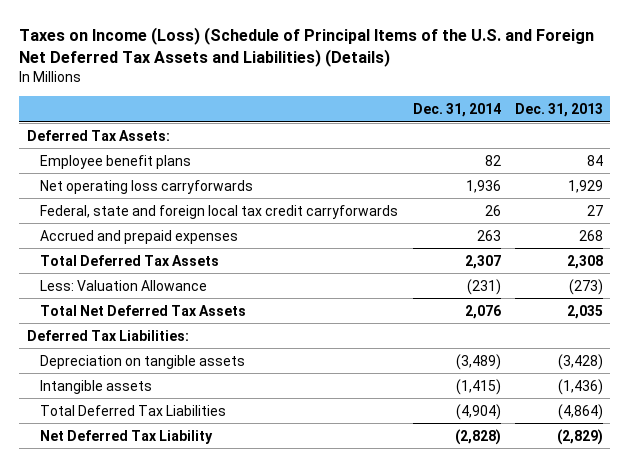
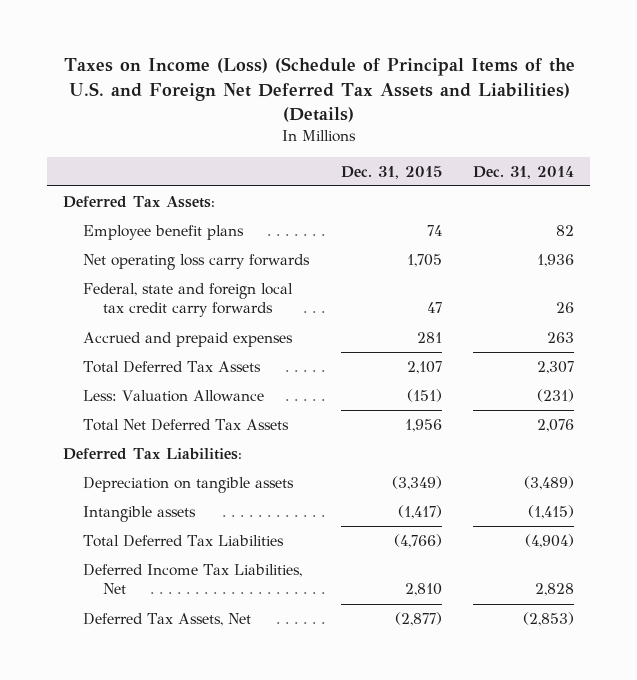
- | Dec. 31, 2014 | Dec. 31, 2013
+ | Dec. 31, 2015 | Dec. 31, 2014
- Net operating loss carryforwards | 1,936 | 1,929
- Federal, state and foreign local tax credit carryforwards | 26 | 27
+ Net operating loss carry forwards | 1,705 | 1,936
+ Federal, state and foreign local tax credit carry forwards | 47 | 26
- Net Deferred Tax Liability | (2,828) | (2,829)
+ Deferred Income Tax Liabilities, Net | 2,810 | 2,828
+ Deferred Tax Assets, Net | (2,877) | (2,853)

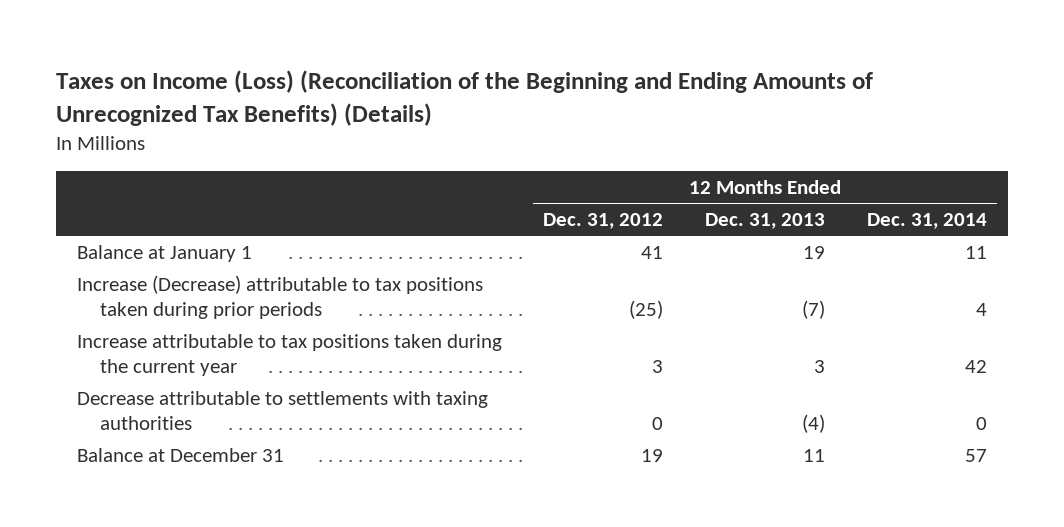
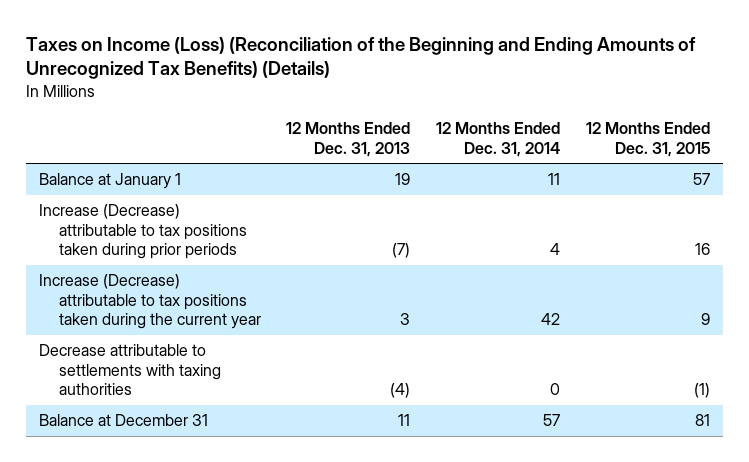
- | 12 Months Ended Dec. 31, 2012 | 12 Months Ended Dec. 31, 2013 | 12 Months Ended Dec. 31, 2014
+ | 12 Months Ended Dec. 31, 2013 | 12 Months Ended Dec. 31, 2014 | 12 Months Ended Dec. 31, 2015
- Increase attributable to tax positions taken during the current year | 3 | 3 | 42
+ Increase (Decrease) attributable to tax positions taken during the current year | 3 | 42 | 9

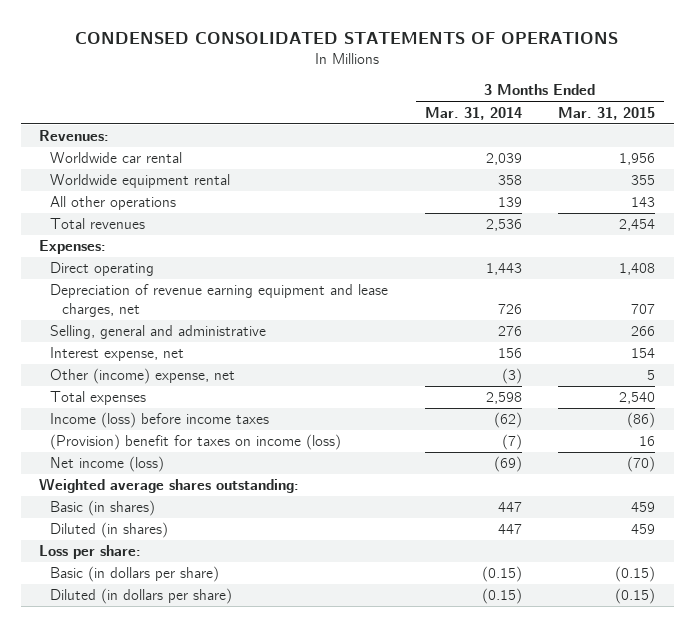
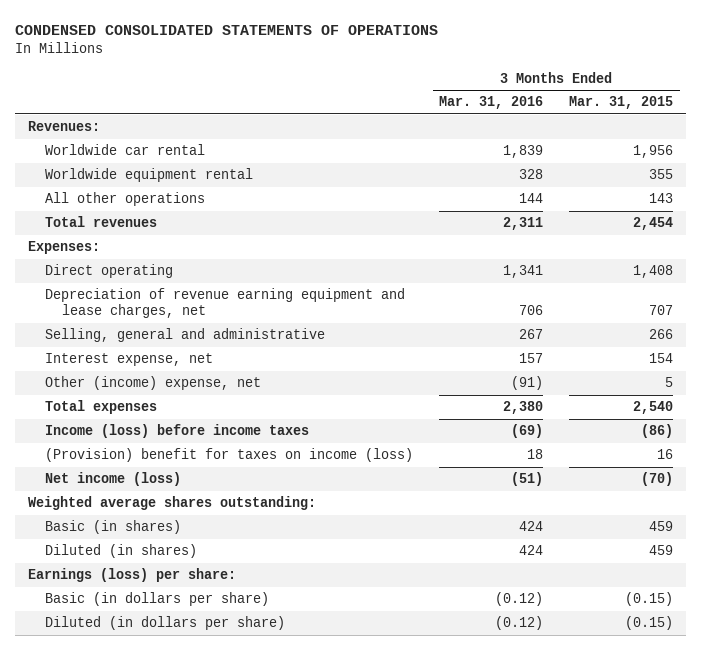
- | 3 Months Ended Mar. 31, 2014 | 3 Months Ended Mar. 31, 2015
+ | 3 Months Ended Mar. 31, 2016 | 3 Months Ended Mar. 31, 2015
- Loss per share:
+ Earnings (loss) per share:

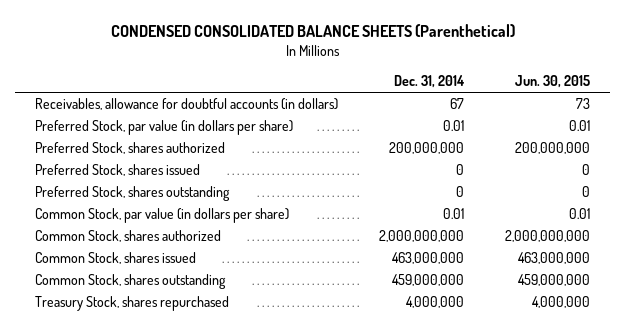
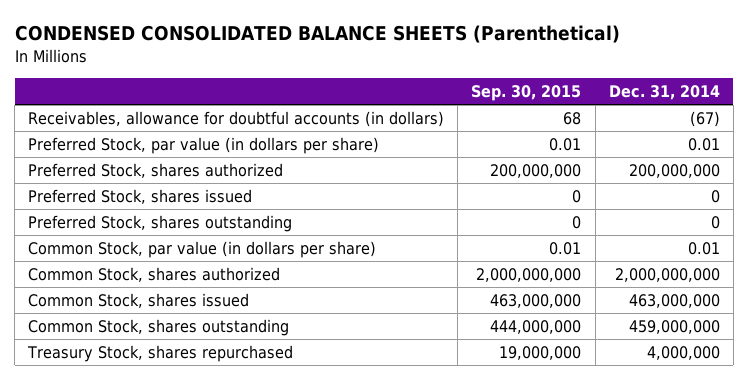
- | Dec. 31, 2014 | Jun. 30, 2015
+ | Sep. 30, 2015 | Dec. 31, 2014
- Receivables, allowance for doubtful accounts (in dollars) | 67 | 73
+ Receivables, allowance for doubtful accounts (in dollars) | 68 | (67)

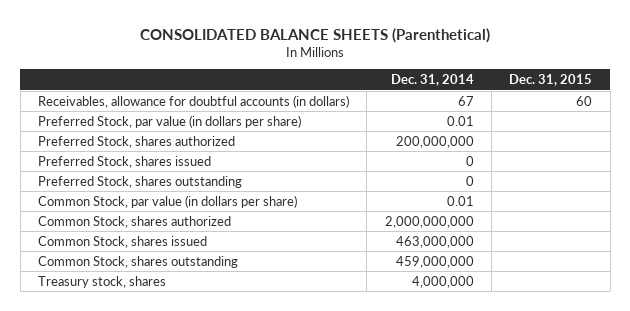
- CONDENSED CONSOLIDATED BALANCE SHEETS (Parenthetical)
+ CONSOLIDATED BALANCE SHEETS (Parenthetical)
- | Sep. 30, 2015 | Dec. 31, 2014
+ | Dec. 31, 2014 | Dec. 31, 2015
- Receivables, allowance for doubtful accounts (in dollars) | 68 | (67)
+ Receivables, allowance for doubtful accounts (in dollars) | 67 | 60
- Treasury Stock, shares repurchased | 19,000,000 | 4,000,000
+ Treasury stock, shares | 4,000,000 |

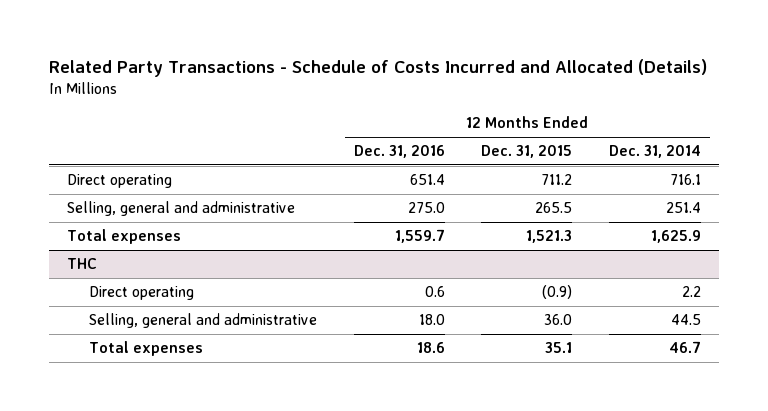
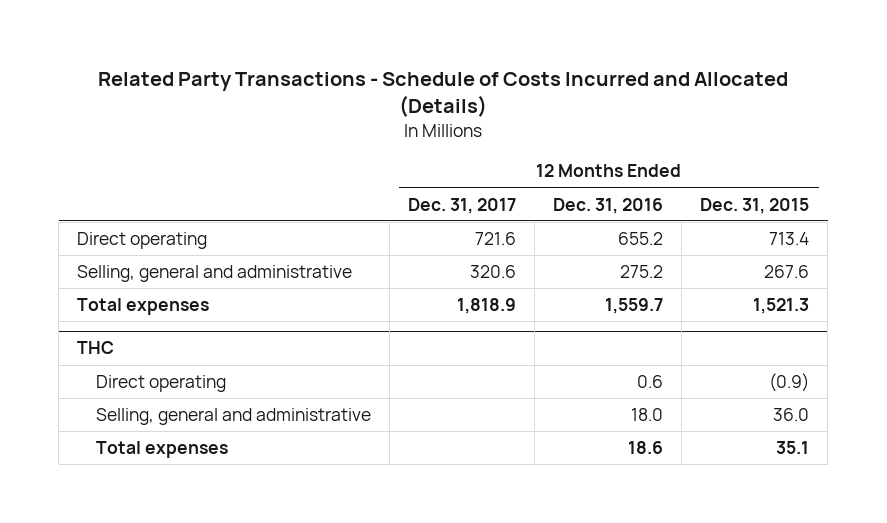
- | 12 Months Ended Dec. 31, 2016 | 12 Months Ended Dec. 31, 2015 | 12 Months Ended Dec. 31, 2014
+ | 12 Months Ended Dec. 31, 2017 | 12 Months Ended Dec. 31, 2016 | 12 Months Ended Dec. 31, 2015
- Direct operating | 651.4 | 711.2 | 716.1
- Selling, general and administrative | 275.0 | 265.5 | 251.4
+ Direct operating | 721.6 | 655.2 | 713.4
+ Selling, general and administrative | 320.6 | 275.2 | 267.6

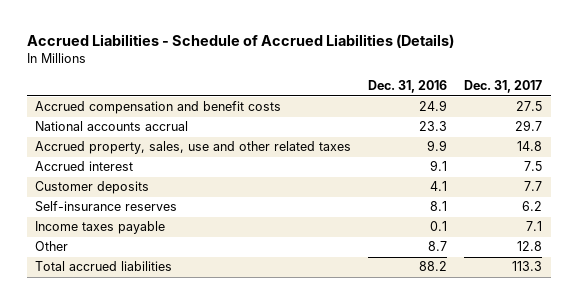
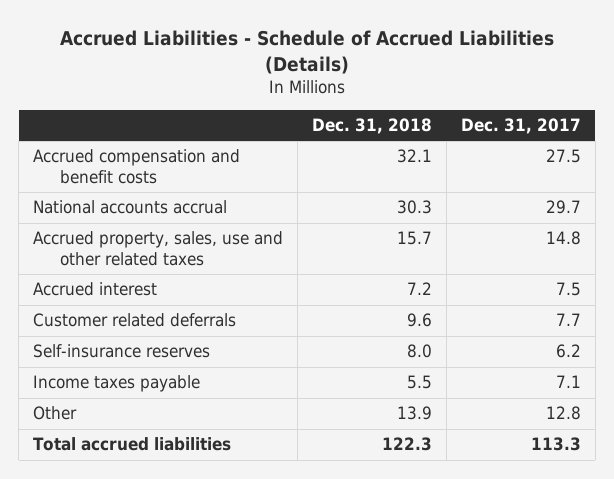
- | Dec. 31, 2016 | Dec. 31, 2017
+ | Dec. 31, 2018 | Dec. 31, 2017
- Customer deposits | 4.1 | 7.7
+ Customer related deferrals | 9.6 | 7.7

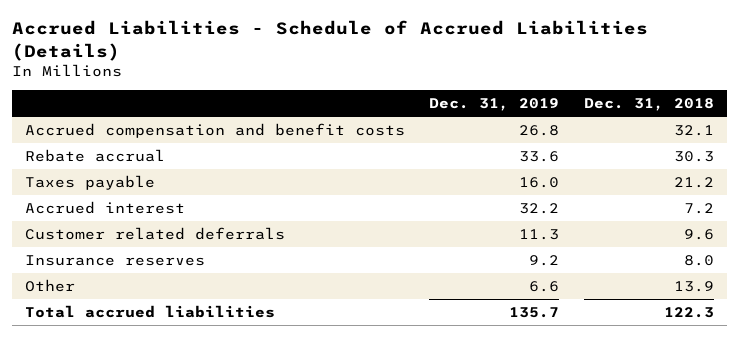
- | Dec. 31, 2018 | Dec. 31, 2017
+ | Dec. 31, 2019 | Dec. 31, 2018
- National accounts accrual | 30.3 | 29.7
- Accrued property, sales, use and other related taxes | 15.7 | 14.8
+ Rebate accrual | 33.6 | 30.3
+ Taxes payable | 16.0 | 21.2
- Self-insurance reserves | 8.0 | 6.2
- Income taxes payable | 5.5 | 7.1
+ Insurance reserves | 9.2 | 8.0

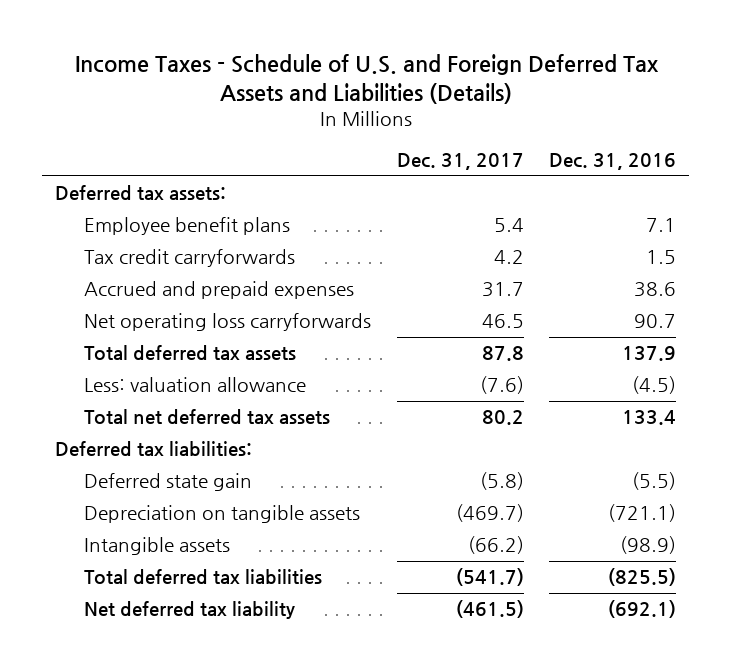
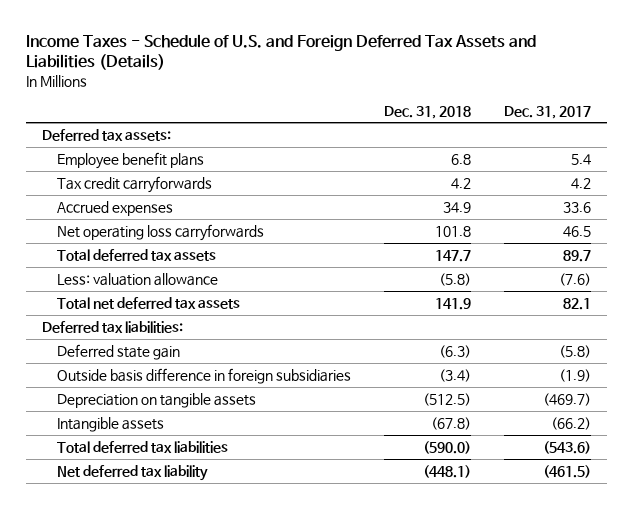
- | Dec. 31, 2017 | Dec. 31, 2016
+ | Dec. 31, 2018 | Dec. 31, 2017
- Accrued and prepaid expenses | 31.7 | 38.6
+ Accrued expenses | 34.9 | 33.6
- Total deferred tax assets | 87.8 | 137.9
+ Total deferred tax assets | 147.7 | 89.7
- Total net deferred tax assets | 80.2 | 133.4
+ Total net deferred tax assets | 141.9 | 82.1
+ Outside basis difference in foreign subsidiaries | (3.4) | (1.9)
- Total deferred tax liabilities | (541.7) | (825.5)
+ Total deferred tax liabilities | (590.0) | (543.6)

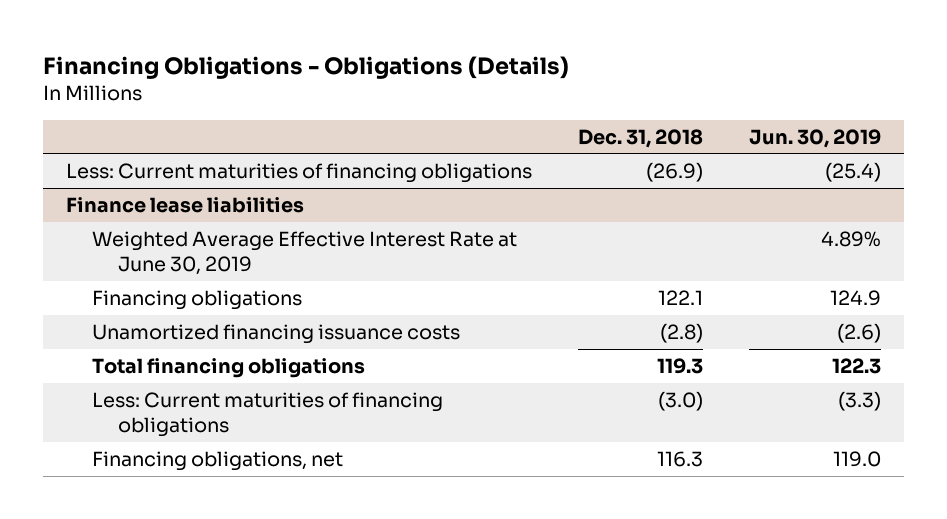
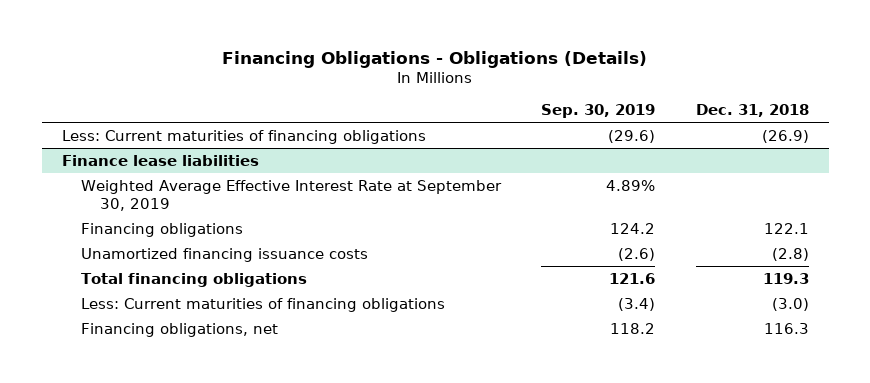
- | Dec. 31, 2018 | Jun. 30, 2019
+ | Sep. 30, 2019 | Dec. 31, 2018
@ Finance lease liabilities
- Weighted Average Effective Interest Rate at June 30, 2019 | | 4.89%
+ Weighted Average Effective Interest Rate at September 30, 2019 | 4.89% |

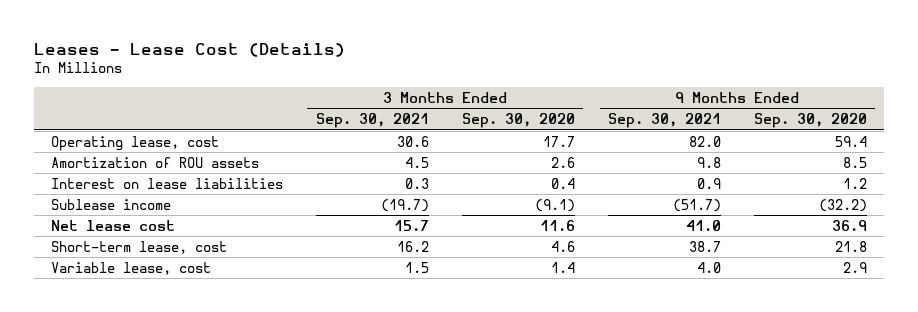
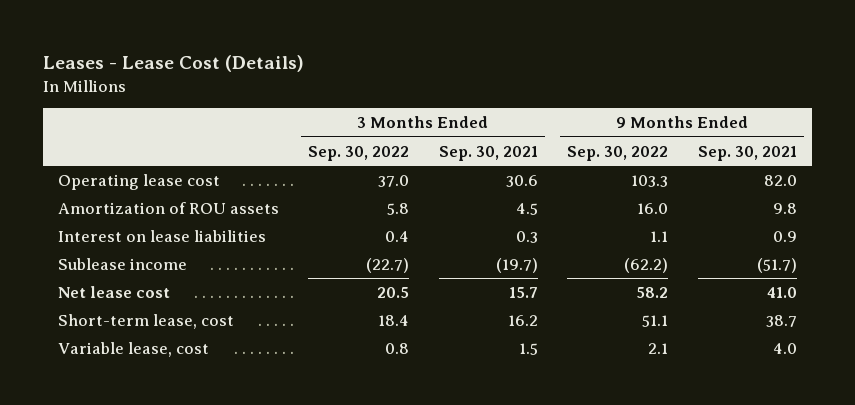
- | 3 Months Ended Sep. 30, 2021 | 3 Months Ended Sep. 30, 2020 | 9 Months Ended Sep. 30, 2021 | 9 Months Ended Sep. 30, 2020
+ | 3 Months Ended Sep. 30, 2022 | 3 Months Ended Sep. 30, 2021 | 9 Months Ended Sep. 30, 2022 | 9 Months Ended Sep. 30, 2021
- Operating lease, cost | 30.6 | 17.7 | 82.0 | 59.4
+ Operating lease cost | 37.0 | 30.6 | 103.3 | 82.0

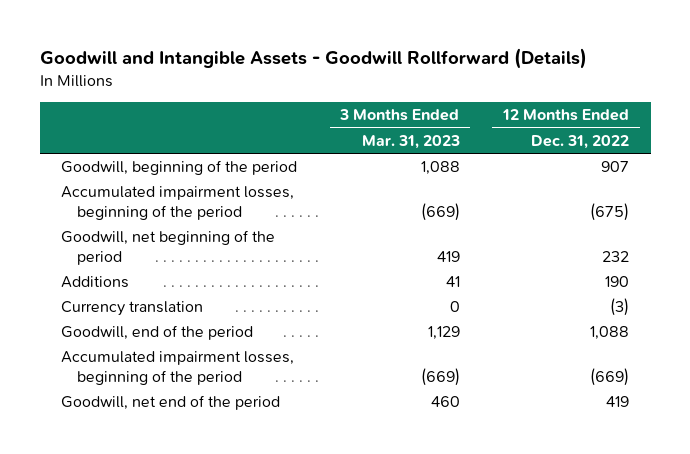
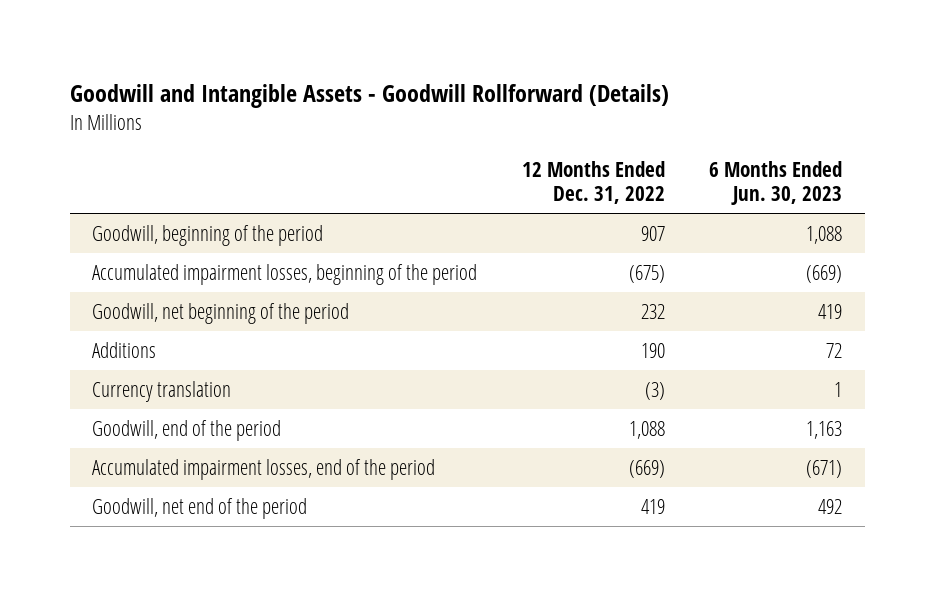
- | 3 Months Ended Mar. 31, 2023 | 12 Months Ended Dec. 31, 2022
+ | 12 Months Ended Dec. 31, 2022 | 6 Months Ended Jun. 30, 2023
- Accumulated impairment losses, beginning of the period | (669) | (669)
+ Accumulated impairment losses, end of the period | (669) | (671)

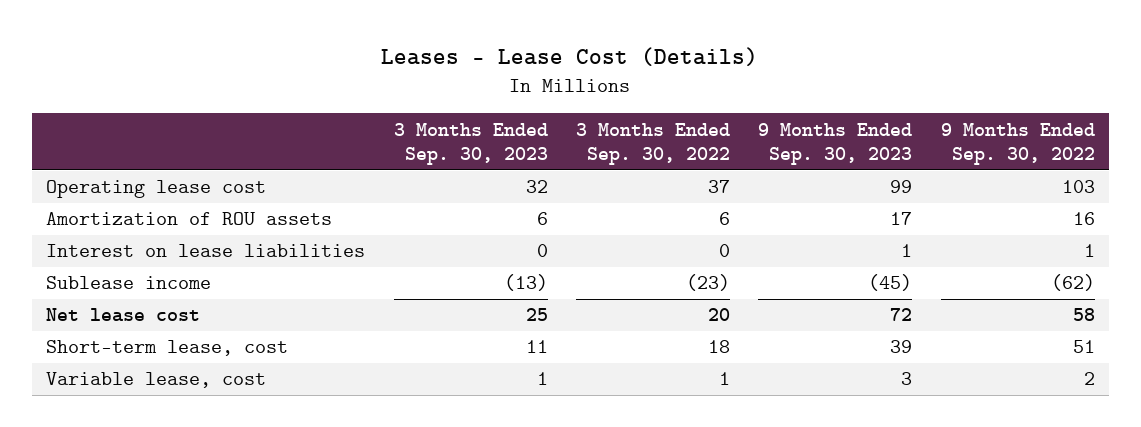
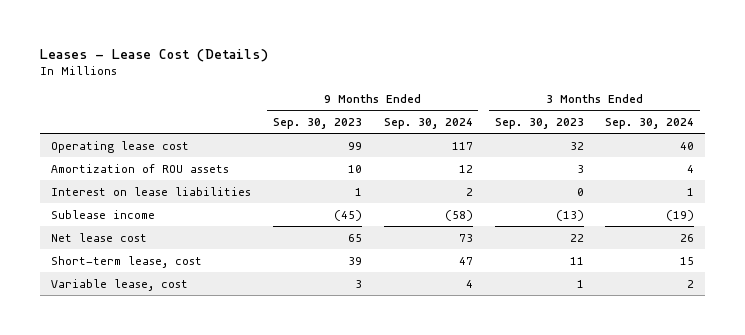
- | 3 Months Ended Sep. 30, 2023 | 3 Months Ended Sep. 30, 2022 | 9 Months Ended Sep. 30, 2023 | 9 Months Ended Sep. 30, 2022
+ | 9 Months Ended Sep. 30, 2023 | 9 Months Ended Sep. 30, 2024 | 3 Months Ended Sep. 30, 2023 | 3 Months Ended Sep. 30, 2024
- Amortization of ROU assets | 6 | 6 | 17 | 16
+ Amortization of ROU assets | 10 | 12 | 3 | 4
- Net lease cost | 25 | 20 | 72 | 58
+ Net lease cost | 65 | 73 | 22 | 26

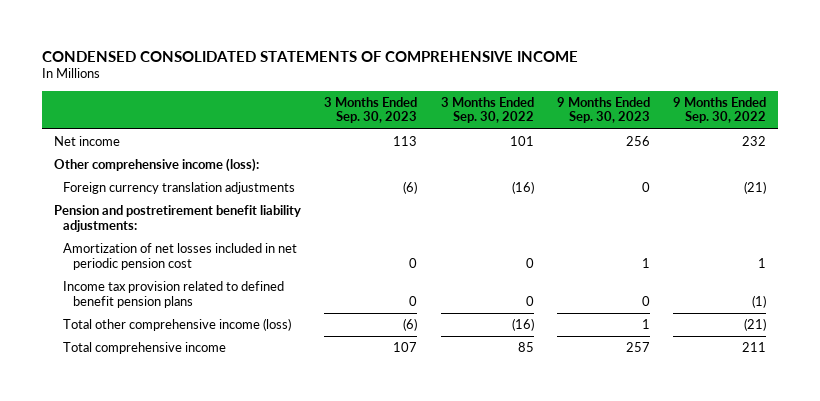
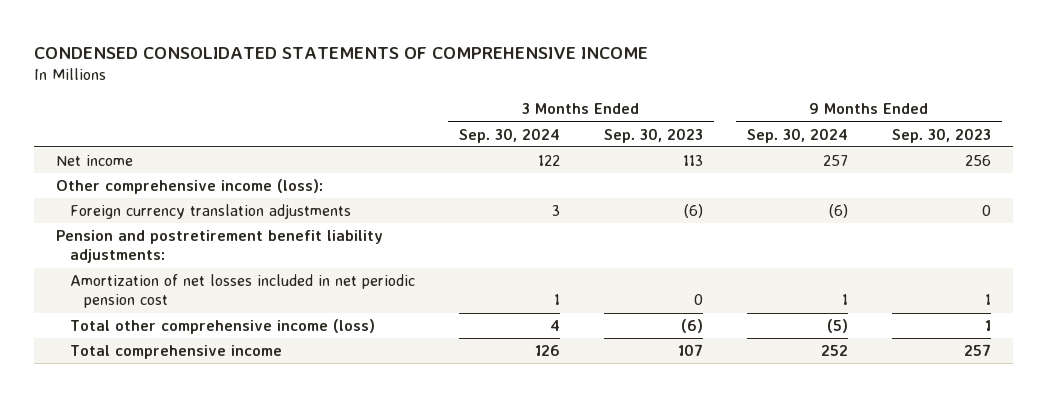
- | 3 Months Ended Sep. 30, 2023 | 3 Months Ended Sep. 30, 2022 | 9 Months Ended Sep. 30, 2023 | 9 Months Ended Sep. 30, 2022
+ | 3 Months Ended Sep. 30, 2024 | 3 Months Ended Sep. 30, 2023 | 9 Months Ended Sep. 30, 2024 | 9 Months Ended Sep. 30, 2023
- Income tax provision related to defined benefit pension plans | 0 | 0 | 0 | (1)

